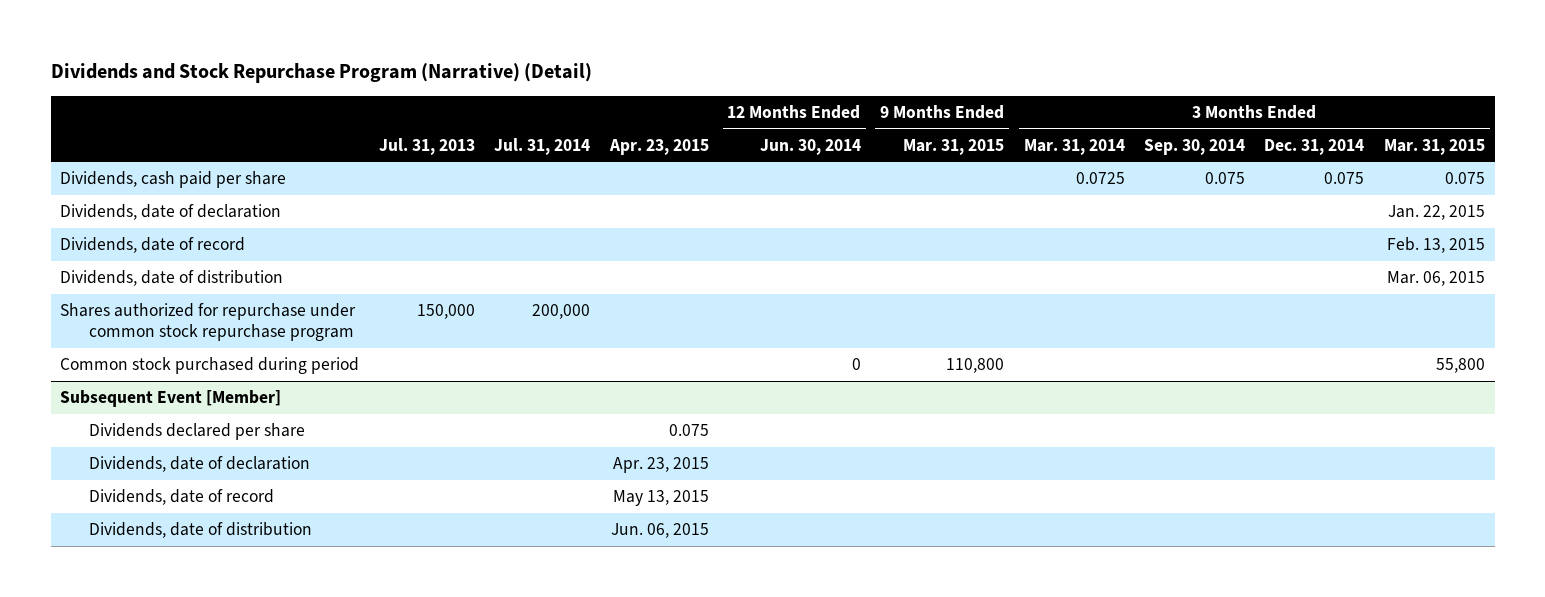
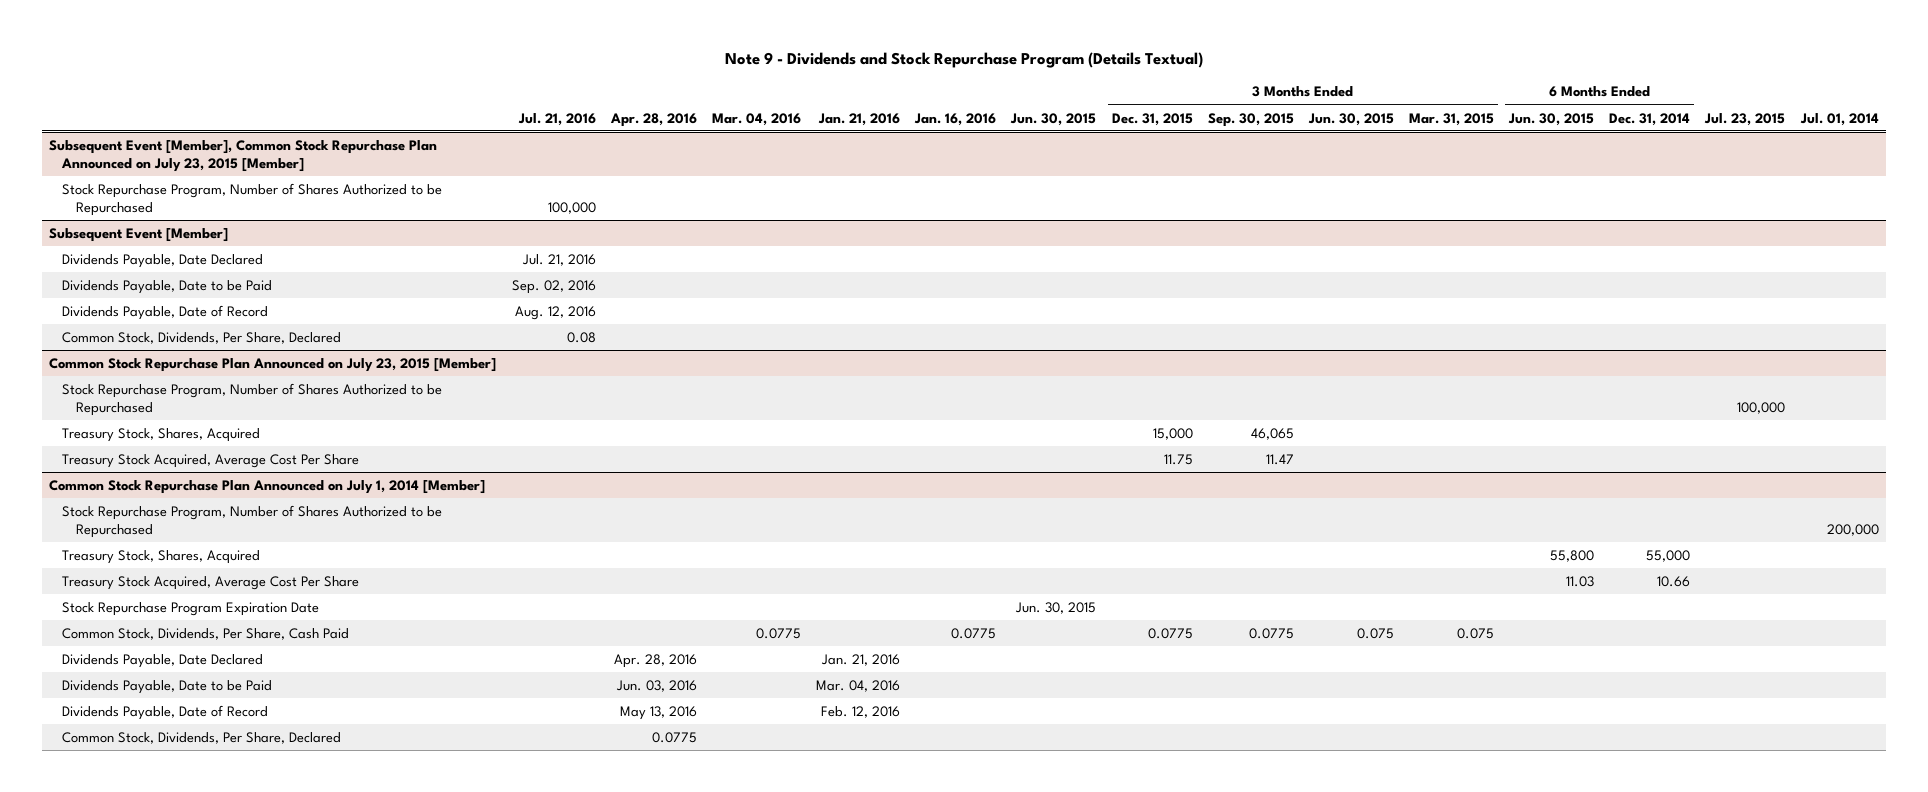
- Dividends and Stock Repurchase Program (Narrative) (Detail)
+ Note 9 - Dividends and Stock Repurchase Program (Details Textual)
- | Jul. 31, 2013 | Jul. 31, 2014 | Apr. 23, 2015 | 12 Months Ended Jun. 30, 2014 | 9 Months Ended Mar. 31, 2015 | 3 Months Ended Mar. 31, 2014 | 3 Months Ended Sep. 30, 2014 | 3 Months Ended Dec. 31, 2014 | 3 Months Ended Mar. 31, 2015
+ | Jul. 21, 2016 | Apr. 28, 2016 | Mar. 04, 2016 | Jan. 21, 2016 | Jan. 16, 2016 | Jun. 30, 2015 | 3 Months Ended Dec. 31, 2015 | 3 Months Ended Sep. 30, 2015 | 3 Months Ended Jun. 30, 2015 | 3 Months Ended Mar. 31, 2015 | 6 Months Ended Jun. 30, 2015 | 6 Months Ended Dec. 31, 2014 | Jul. 23, 2015 | Jul. 01, 2014
- Dividends, cash paid per share | | | | | | 0.0725 | 0.075 | 0.075 | 0.075
- Dividends, date of declaration | | | | | | | | | Jan. 22, 2015
- Dividends, date of record | | | | | | | | | Feb. 13, 2015
- Dividends, date of distribution | | | | | | | | | Mar. 06, 2015
- Shares authorized for repurchase under common stock repurchase program | 150,000 | 200,000 | | | | | | |
- Common stock purchased during period | | | | 0 | 110,800 | | | | 55,800
+ Subsequent Event [Member], Common Stock Repurchase Plan Announced on July 23, 2015 [Member]
+ Stock Repurchase Program, Number of Shares Authorized to be Repurchased | 100,000 | | | | | | | | | | | | |
@ Subsequent Event [Member]
- Dividends declared per share | | | 0.075 | | | | | |
- Dividends, date of declaration | | | Apr. 23, 2015 | | | | | |
- Dividends, date of record | | | May 13, 2015 | | | | | |
- Dividends, date of distribution | | | Jun. 06, 2015 | | | | | |
+ Dividends Payable, Date Declared | Jul. 21, 2016 | | | | | | | | | | | | |
+ Dividends Payable, Date to be Paid | Sep. 02, 2016 | | | | | | | | | | | | |
+ Dividends Payable, Date of Record | Aug. 12, 2016 | | | | | | | | | | | | |
+ Common Stock, Dividends, Per Share, Declared | 0.08 | | | | | | | | | | | | |
+ Common Stock Repurchase Plan Announced on July 23, 2015 [Member]
+ Stock Repurchase Program, Number of Shares Authorized to be Repurchased | | | | | | | | | | | | | 100,000 |
+ Treasury Stock, Shares, Acquired | | | | | | | 15,000 | 46,065 | | | | | |
+ Treasury Stock Acquired, Average Cost Per Share | | | | | | | 11.75 | 11.47 | | | | | |
+ Common Stock Repurchase Plan Announced on July 1, 2014 [Member]
+ Stock Repurchase Program, Number of Shares Authorized to be Repurchased | | | | | | | | | | | | | | 200,000
+ Treasury Stock, Shares, Acquired | | | | | | | | | | | 55,800 | 55,000 | |
+ Treasury Stock Acquired, Average Cost Per Share | | | | | | | | | | | 11.03 | 10.66 | |
+ Stock Repurchase Program Expiration Date | | | | | | Jun. 30, 2015 | | | | | | | |
+ Common Stock, Dividends, Per Share, Cash Paid | | | 0.0775 | | 0.0775 | | 0.0775 | 0.0775 | 0.075 | 0.075 | | | |
+ Dividends Payable, Date Declared | | Apr. 28, 2016 | | Jan. 21, 2016 | | | | | | | | | |
+ Dividends Payable, Date to be Paid | | Jun. 03, 2016 | | Mar. 04, 2016 | | | | | | | | | |
+ Dividends Payable, Date of Record | | May 13, 2016 | | Feb. 12, 2016 | | | | | | | | | |
+ Common Stock, Dividends, Per Share, Declared | | 0.0775 | | | | | | | | | | | |

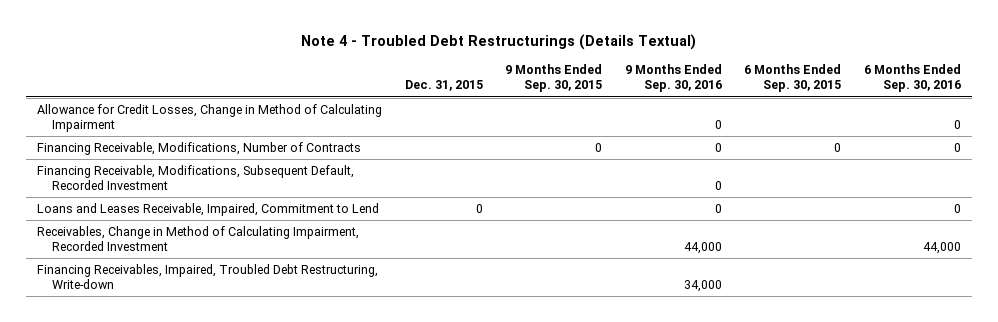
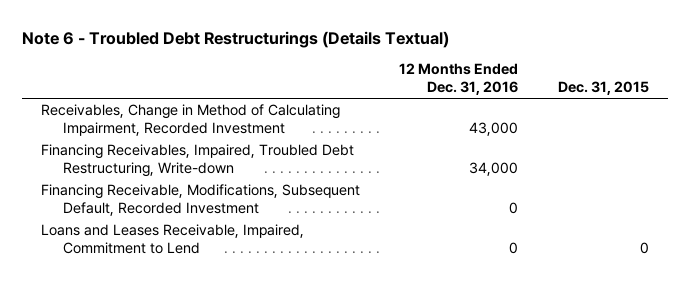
- Note 4 - Troubled Debt Restructurings (Details Textual)
+ Note 6 - Troubled Debt Restructurings (Details Textual)
- | Dec. 31, 2015 | 9 Months Ended Sep. 30, 2015 | 9 Months Ended Sep. 30, 2016 | 6 Months Ended Sep. 30, 2015 | 6 Months Ended Sep. 30, 2016
+ | 12 Months Ended Dec. 31, 2016 | Dec. 31, 2015
- Allowance for Credit Losses, Change in Method of Calculating Impairment | | | 0 | | 0
- Financing Receivable, Modifications, Number of Contracts | | 0 | 0 | 0 | 0
moved down: Financing Receivable, Modifications, Subsequent Default, Recorded Investment | 0 |
moved down: Loans and Leases Receivable, Impaired, Commitment to Lend | 0 | 0

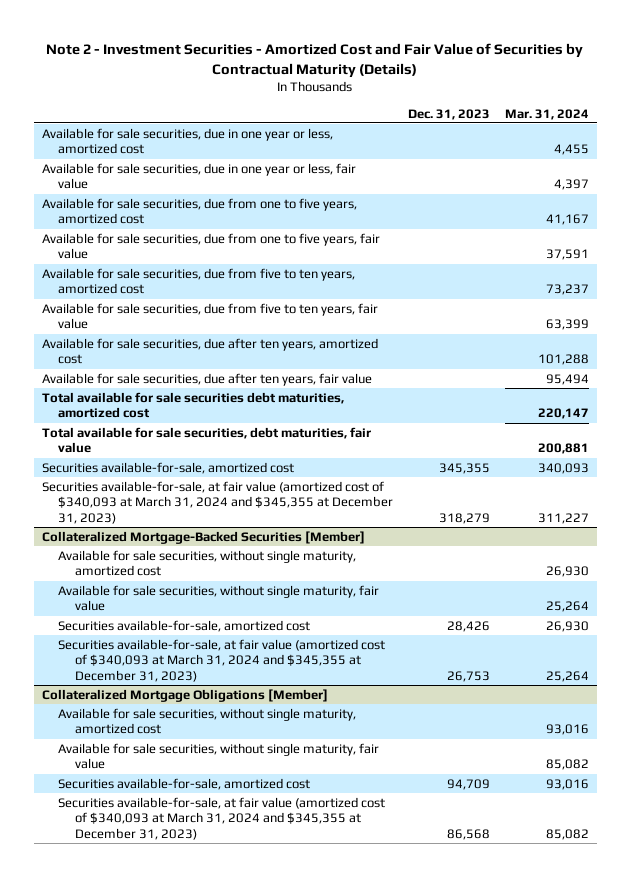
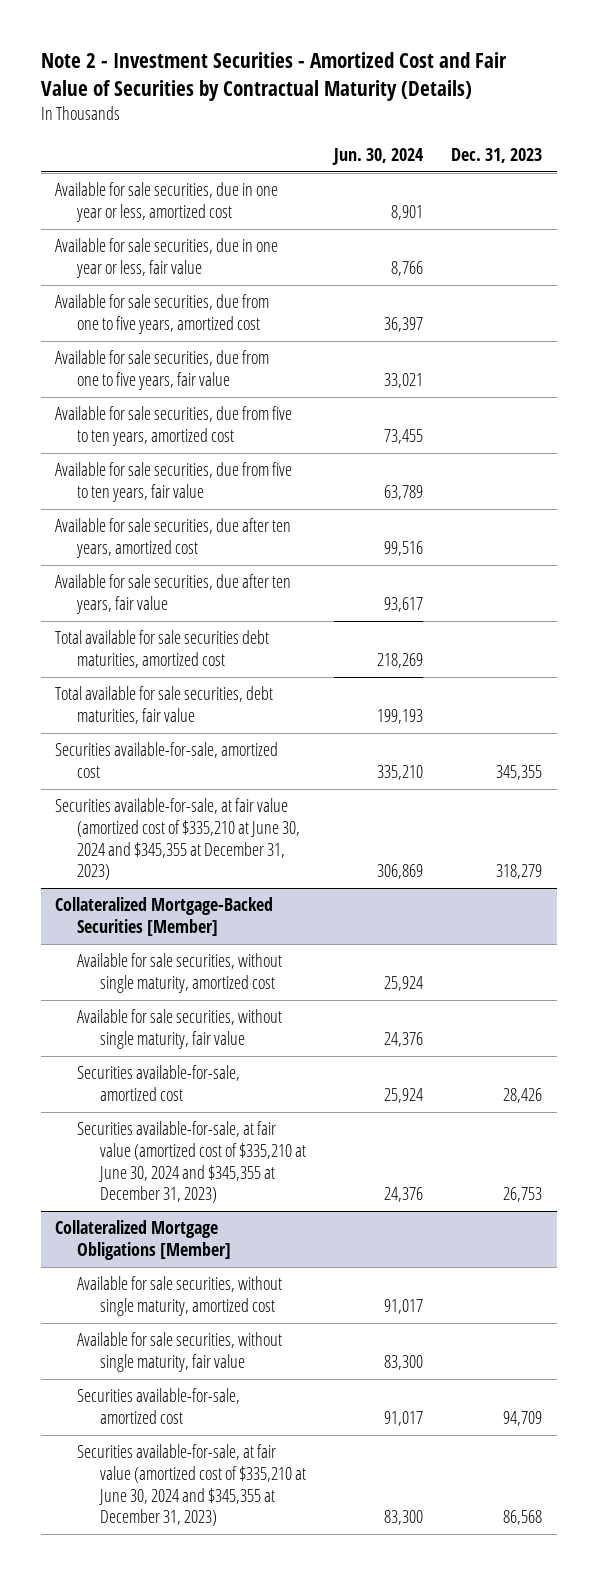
- | Dec. 31, 2023 | Mar. 31, 2024
+ | Jun. 30, 2024 | Dec. 31, 2023
- Securities available-for-sale, at fair value (amortized cost of $340,093 at March 31, 2024 and $345,355 at December 31, 2023) | 318,279 | 311,227
+ Securities available-for-sale, at fair value (amortized cost of $335,210 at June 30, 2024 and $345,355 at December 31, 2023) | 306,869 | 318,279
@ Collateralized Mortgage-Backed Securities [Member]
- Securities available-for-sale, at fair value (amortized cost of $340,093 at March 31, 2024 and $345,355 at December 31, 2023) | 26,753 | 25,264
+ Securities available-for-sale, at fair value (amortized cost of $335,210 at June 30, 2024 and $345,355 at December 31, 2023) | 24,376 | 26,753
@ Collateralized Mortgage Obligations [Member]
- Securities available-for-sale, at fair value (amortized cost of $340,093 at March 31, 2024 and $345,355 at December 31, 2023) | 86,568 | 85,082
+ Securities available-for-sale, at fair value (amortized cost of $335,210 at June 30, 2024 and $345,355 at December 31, 2023) | 83,300 | 86,568

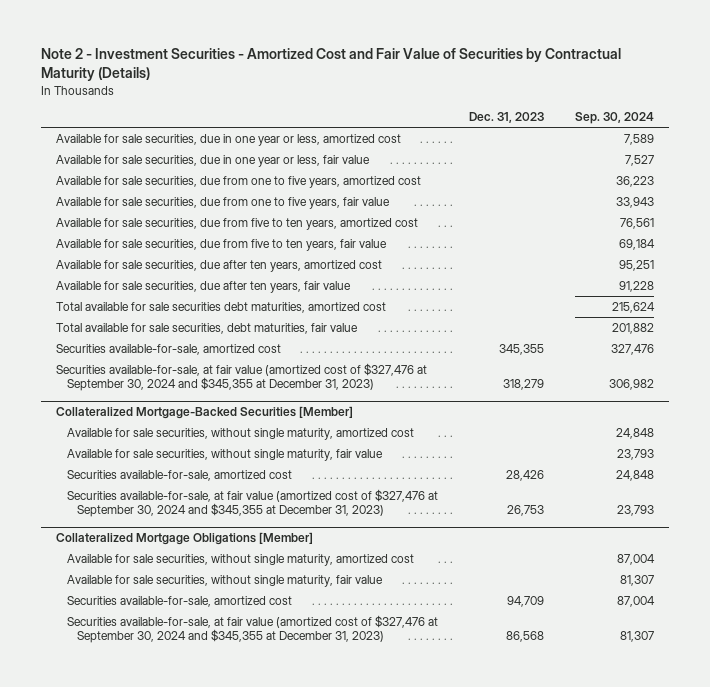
- | Jun. 30, 2024 | Dec. 31, 2023
+ | Dec. 31, 2023 | Sep. 30, 2024
- Securities available-for-sale, at fair value (amortized cost of $335,210 at June 30, 2024 and $345,355 at December 31, 2023) | 306,869 | 318,279
+ Securities available-for-sale, at fair value (amortized cost of $327,476 at September 30, 2024 and $345,355 at December 31, 2023) | 318,279 | 306,982
@ Collateralized Mortgage-Backed Securities [Member]
- Securities available-for-sale, at fair value (amortized cost of $335,210 at June 30, 2024 and $345,355 at December 31, 2023) | 24,376 | 26,753
+ Securities available-for-sale, at fair value (amortized cost of $327,476 at September 30, 2024 and $345,355 at December 31, 2023) | 26,753 | 23,793
@ Collateralized Mortgage Obligations [Member]
- Securities available-for-sale, at fair value (amortized cost of $335,210 at June 30, 2024 and $345,355 at December 31, 2023) | 83,300 | 86,568
+ Securities available-for-sale, at fair value (amortized cost of $327,476 at September 30, 2024 and $345,355 at December 31, 2023) | 86,568 | 81,307

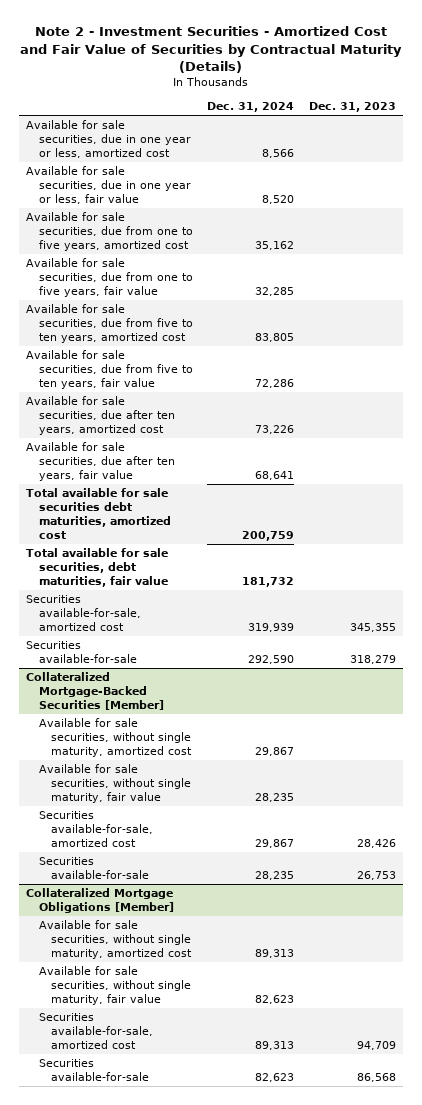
- | Dec. 31, 2023 | Sep. 30, 2024
+ | Dec. 31, 2024 | Dec. 31, 2023
- Securities available-for-sale, at fair value (amortized cost of $327,476 at September 30, 2024 and $345,355 at December 31, 2023) | 318,279 | 306,982
+ Securities available-for-sale | 292,590 | 318,279
@ Collateralized Mortgage-Backed Securities [Member]
- Securities available-for-sale, at fair value (amortized cost of $327,476 at September 30, 2024 and $345,355 at December 31, 2023) | 26,753 | 23,793
+ Securities available-for-sale | 28,235 | 26,753
@ Collateralized Mortgage Obligations [Member]
- Securities available-for-sale, at fair value (amortized cost of $327,476 at September 30, 2024 and $345,355 at December 31, 2023) | 86,568 | 81,307
+ Securities available-for-sale | 82,623 | 86,568

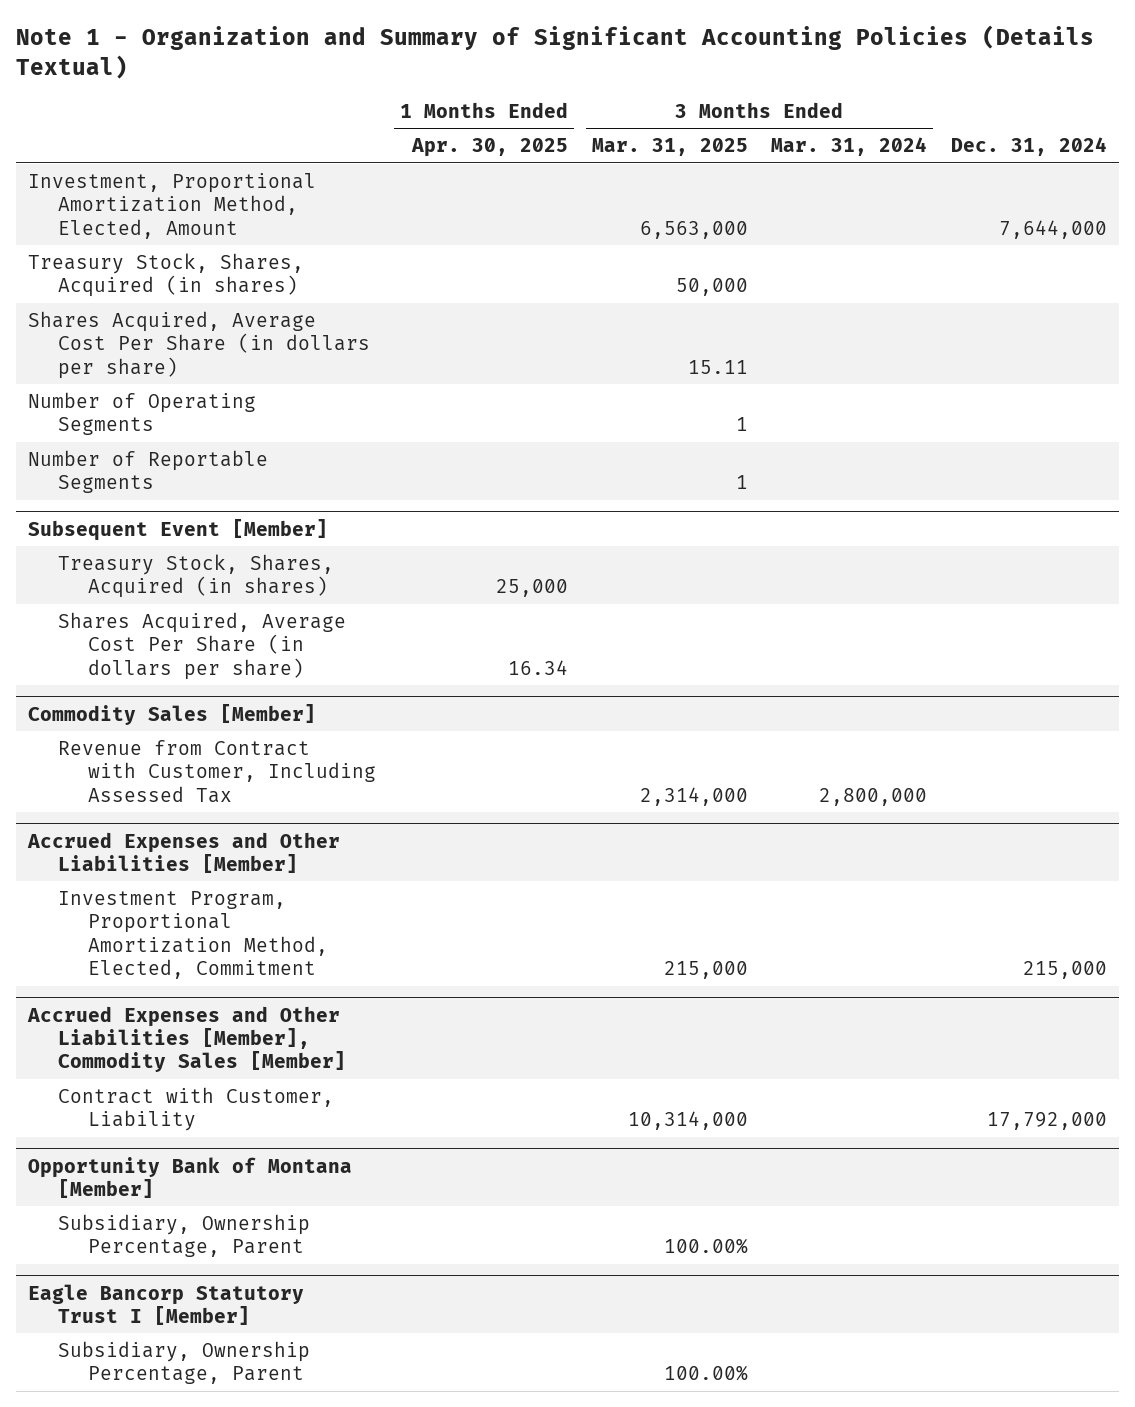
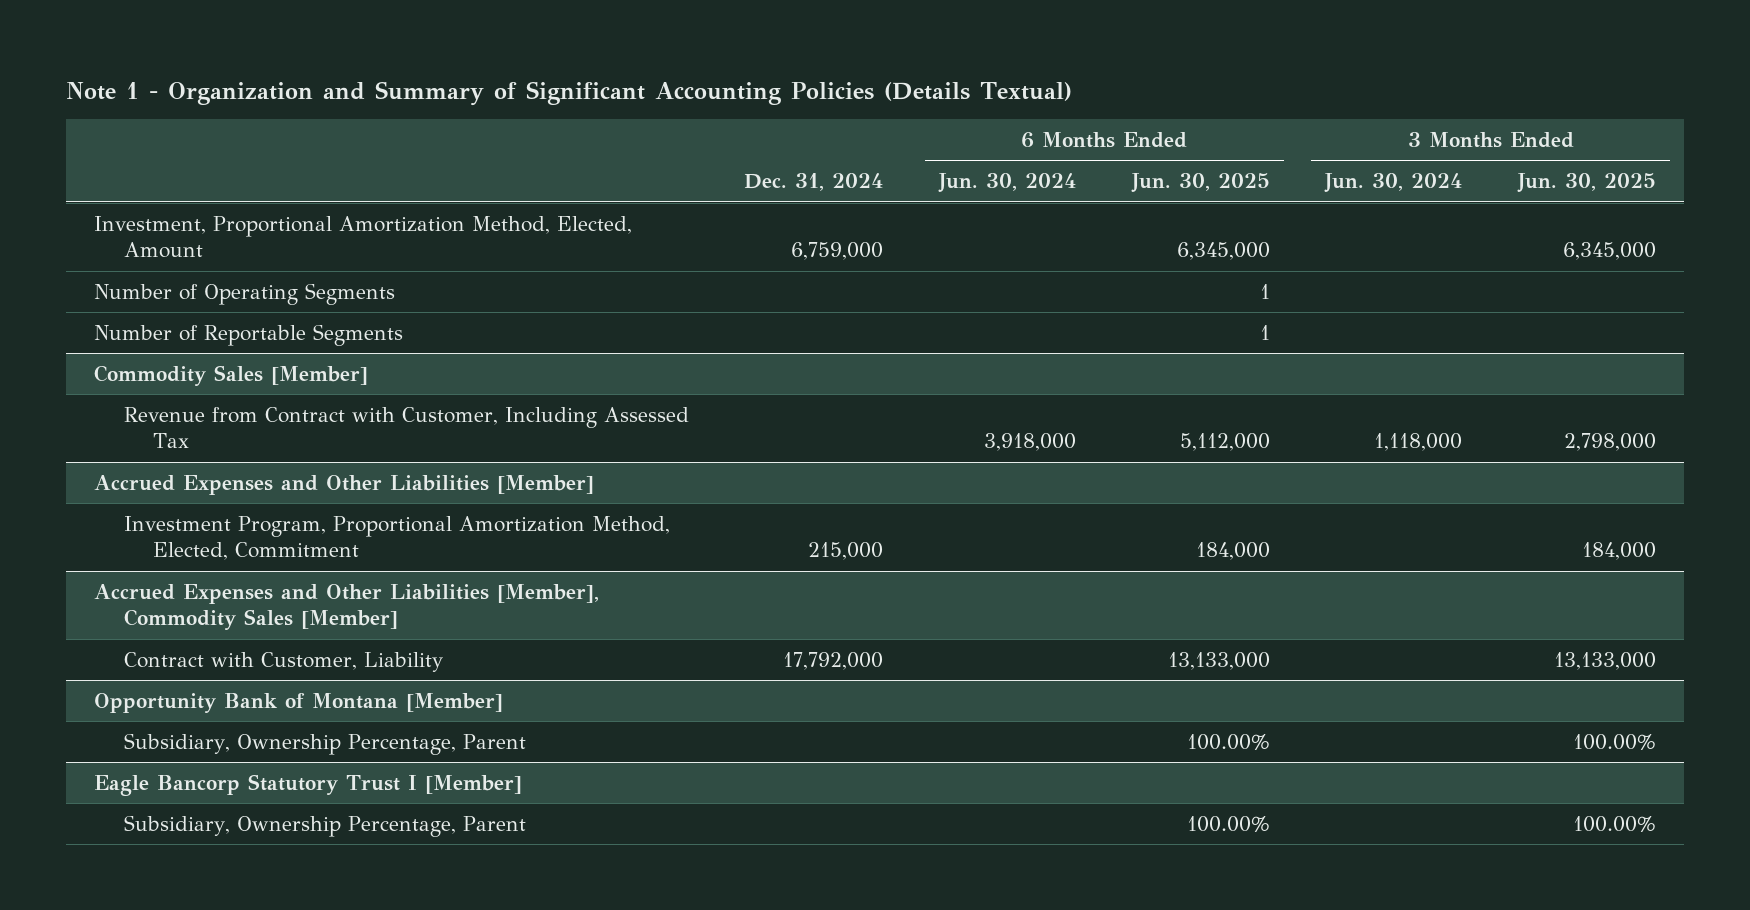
- | 1 Months Ended Apr. 30, 2025 | 3 Months Ended Mar. 31, 2025 | 3 Months Ended Mar. 31, 2024 | Dec. 31, 2024
+ | Dec. 31, 2024 | 6 Months Ended Jun. 30, 2024 | 6 Months Ended Jun. 30, 2025 | 3 Months Ended Jun. 30, 2024 | 3 Months Ended Jun. 30, 2025
- Investment, Proportional Amortization Method, Elected, Amount | | 6,563,000 | | 7,644,000
- Treasury Stock, Shares, Acquired (in shares) | | 50,000 | |
- Shares Acquired, Average Cost Per Share (in dollars per share) | | 15.11 | |
+ Investment, Proportional Amortization Method, Elected, Amount | 6,759,000 | | 6,345,000 | | 6,345,000
- Subsequent Event [Member]
- Treasury Stock, Shares, Acquired (in shares) | 25,000 | | |
- Shares Acquired, Average Cost Per Share (in dollars per share) | 16.34 | | |

